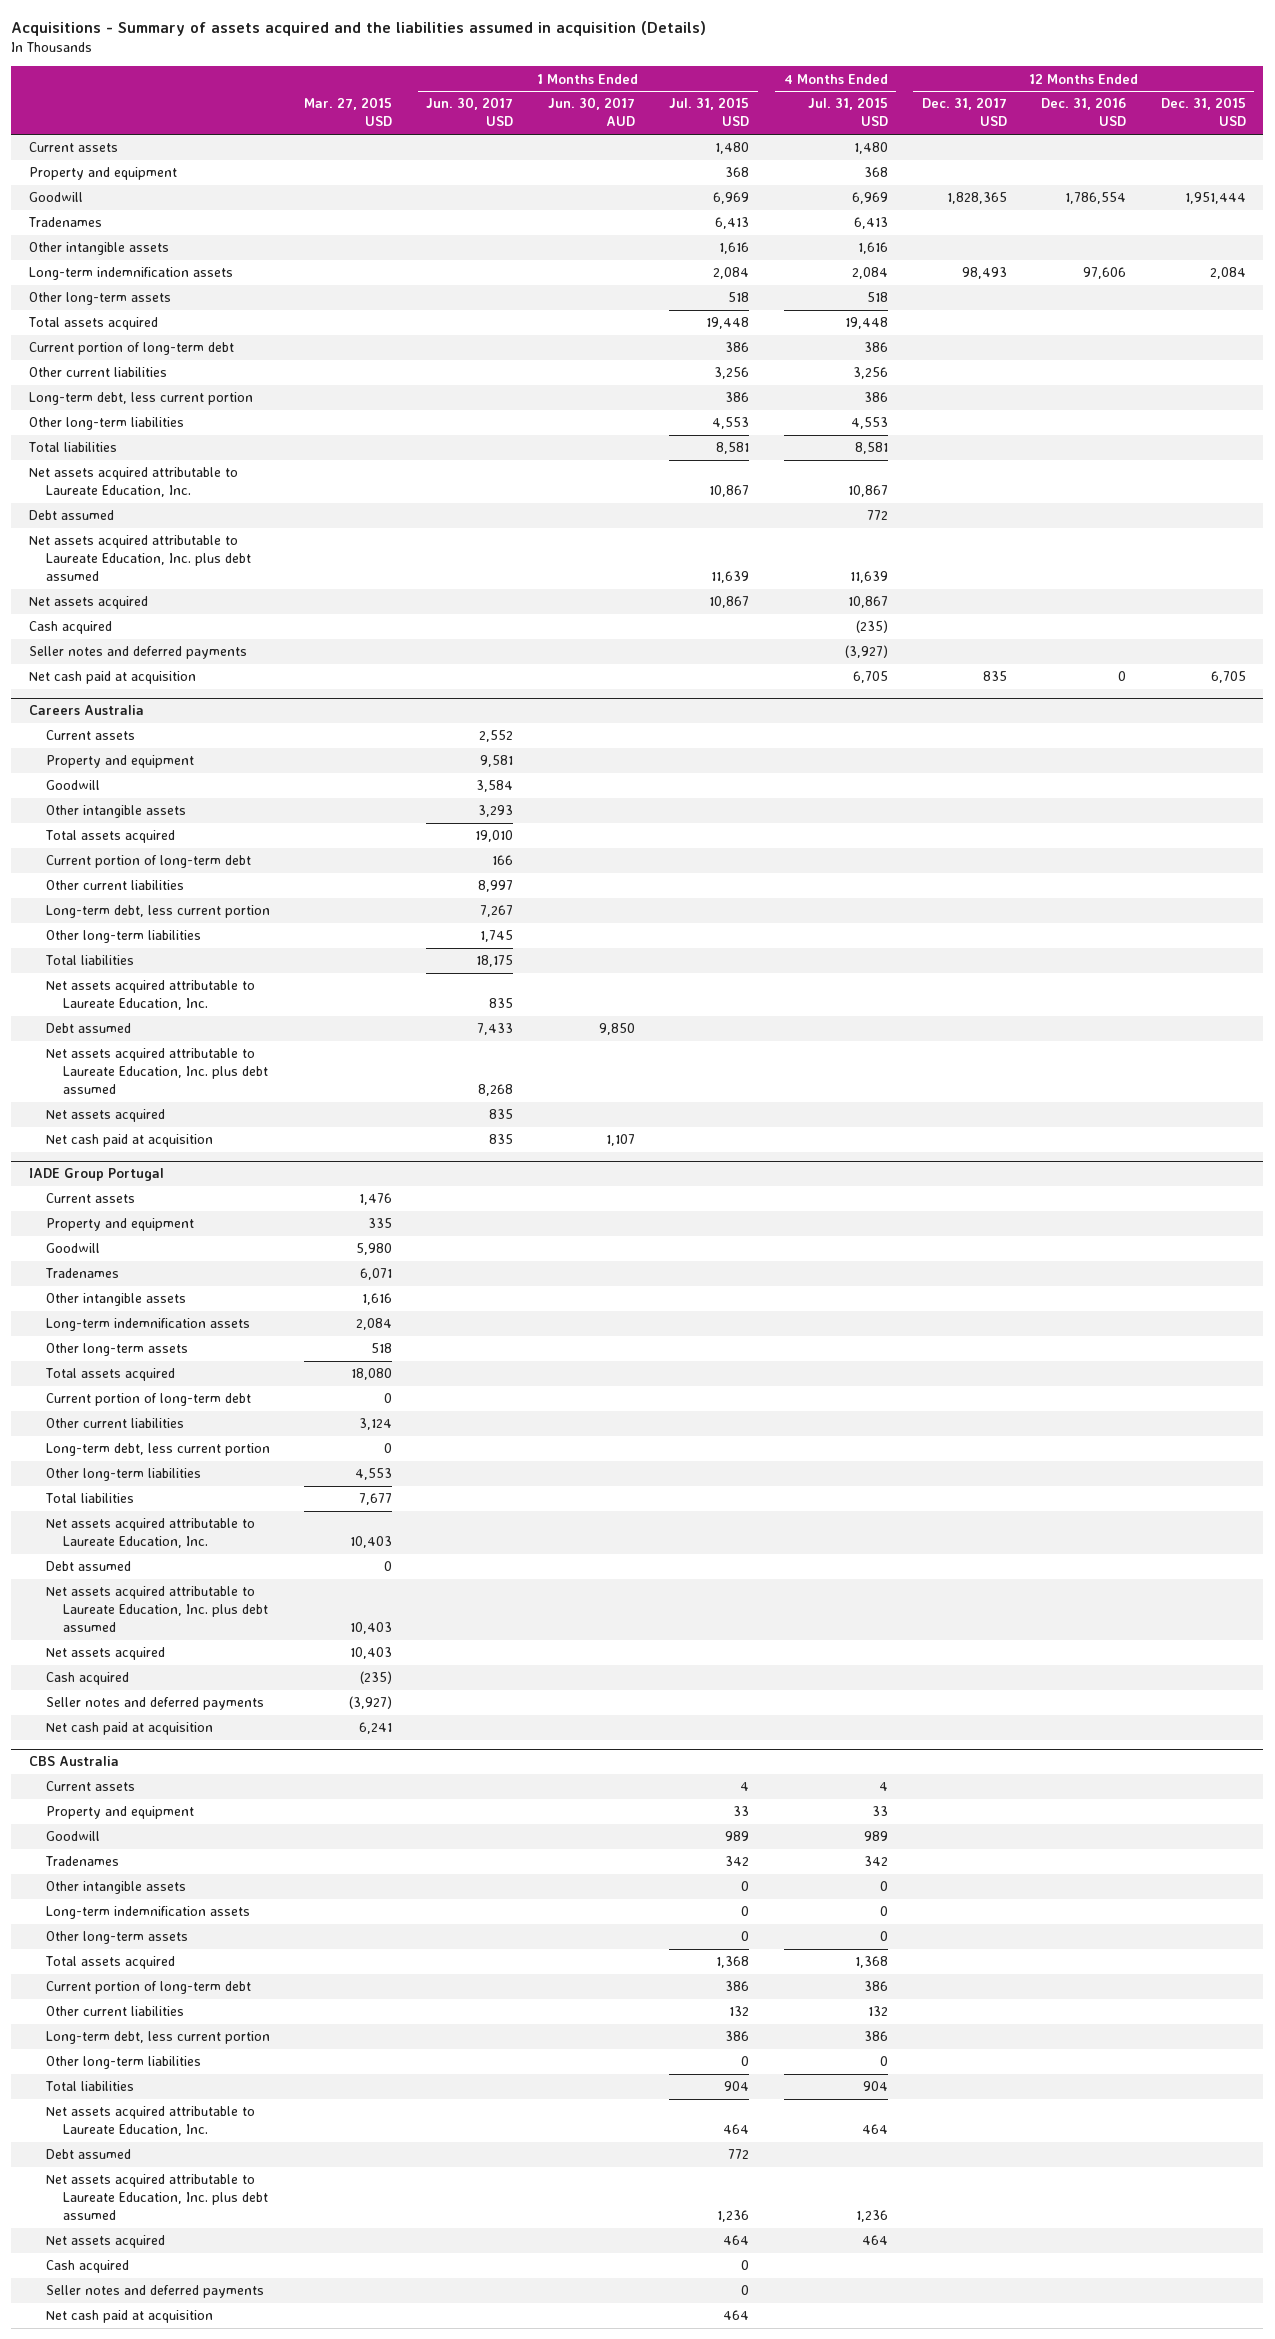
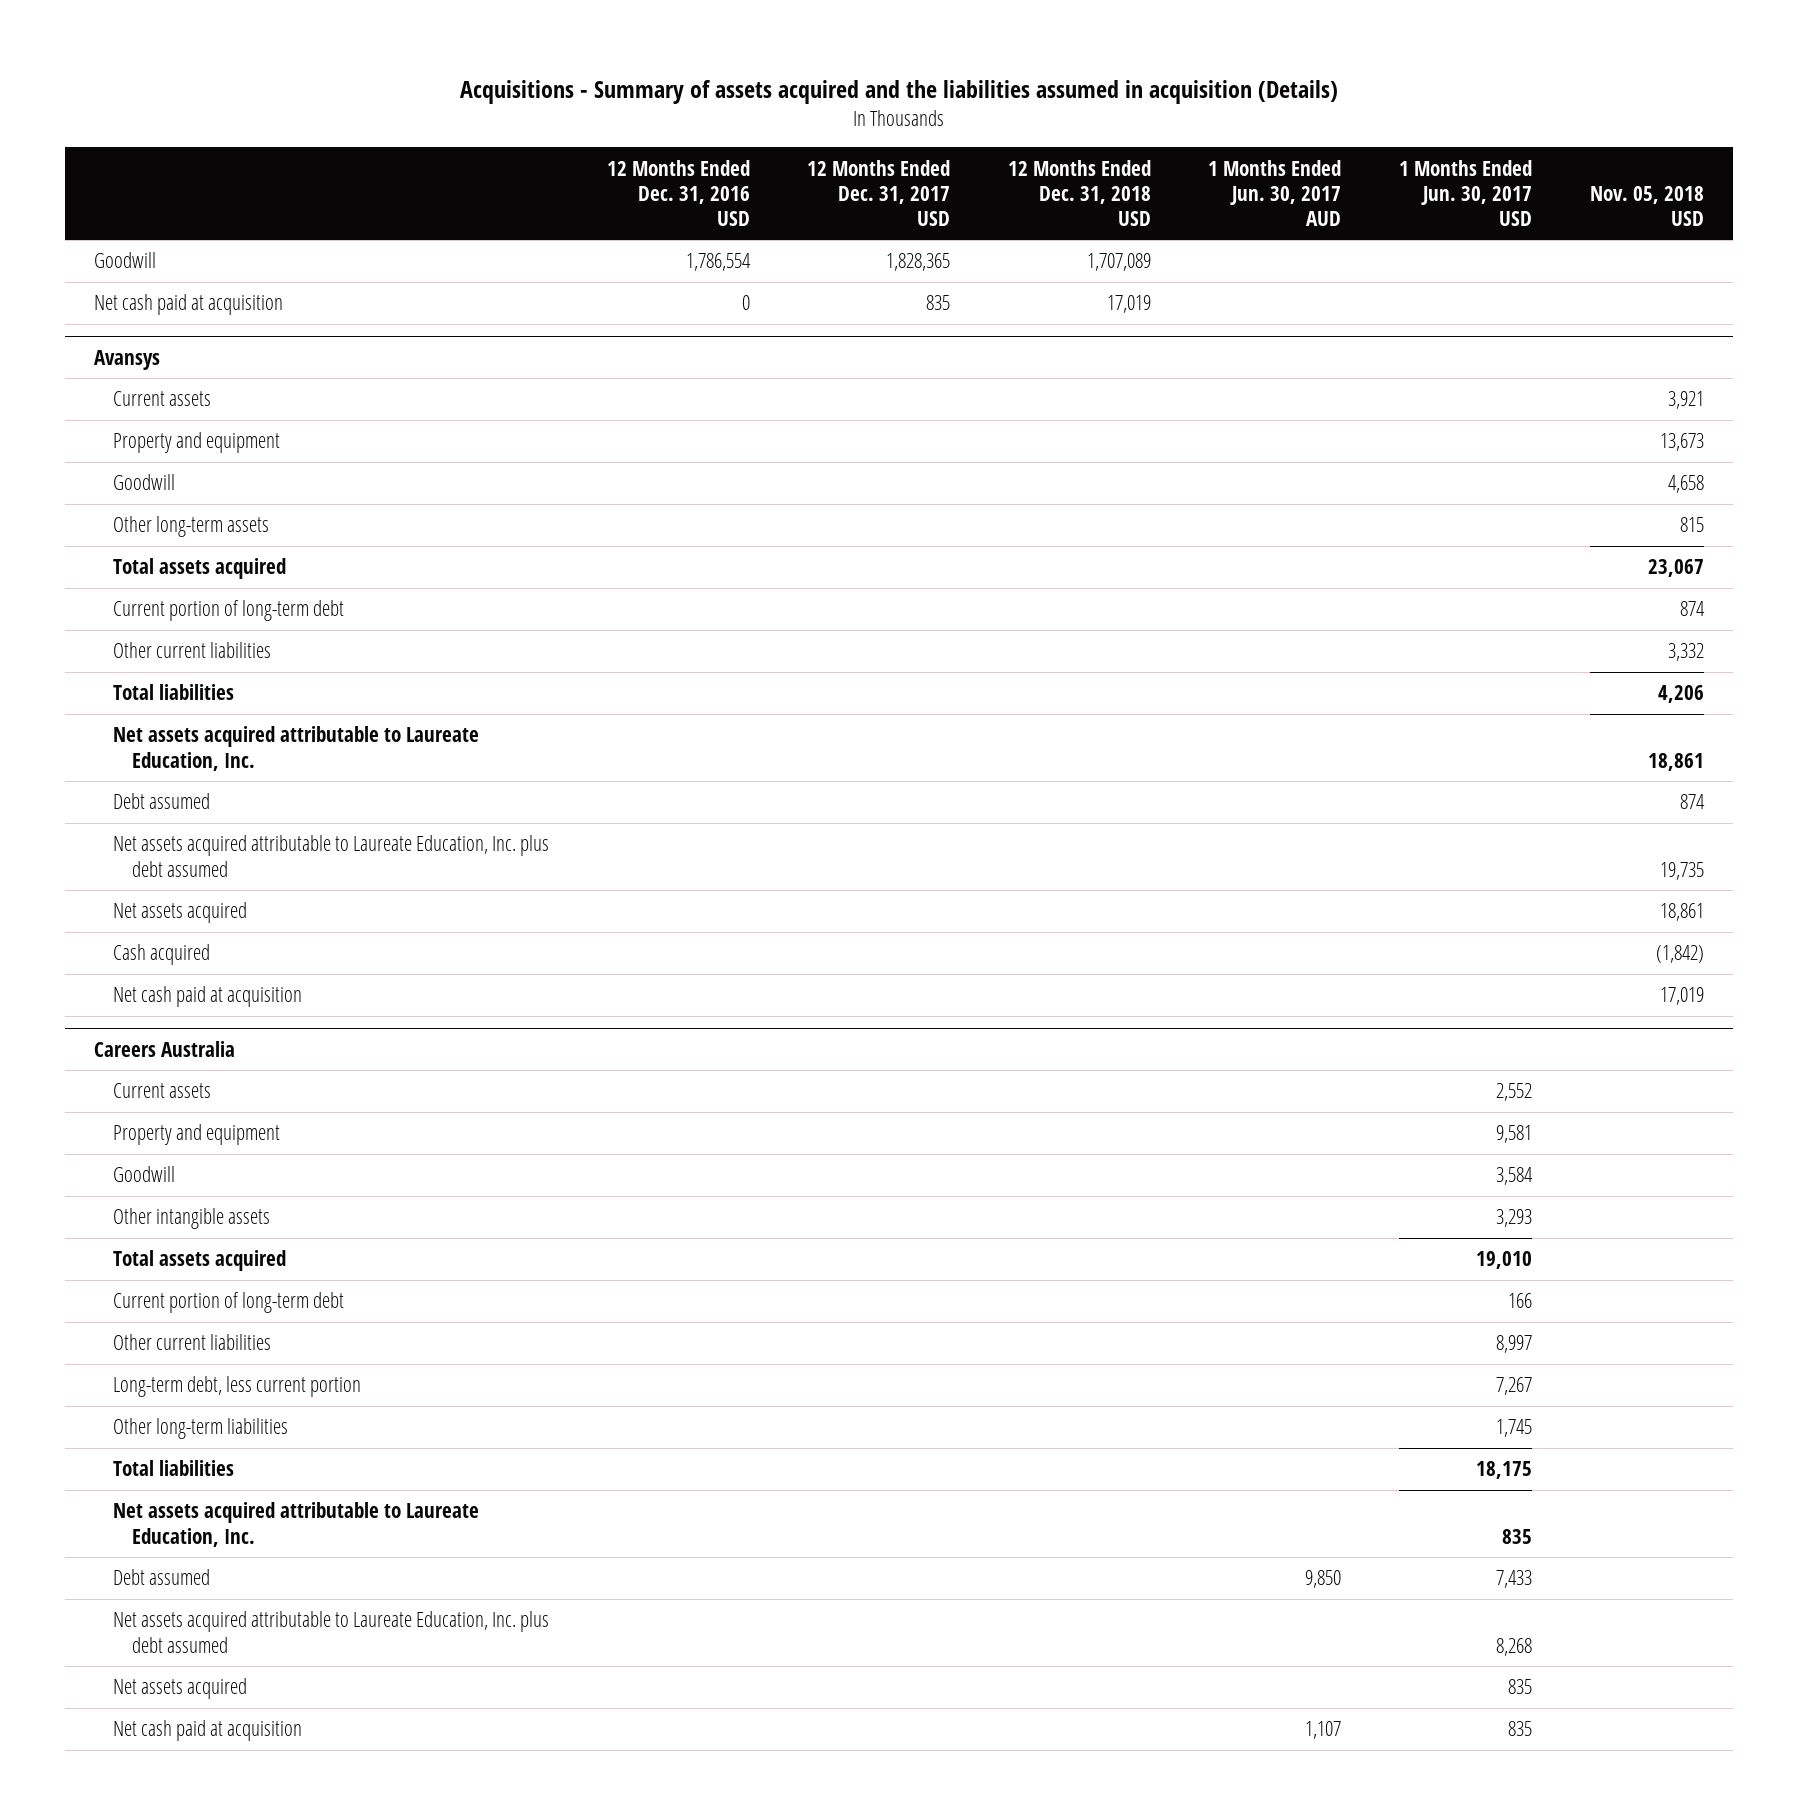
- | Mar. 27, 2015 USD | 1 Months Ended Jun. 30, 2017 USD | 1 Months Ended Jun. 30, 2017 AUD | 1 Months Ended Jul. 31, 2015 USD | 4 Months Ended Jul. 31, 2015 USD | 12 Months Ended Dec. 31, 2017 USD | 12 Months Ended Dec. 31, 2016 USD | 12 Months Ended Dec. 31, 2015 USD
+ | 12 Months Ended Dec. 31, 2016 USD | 12 Months Ended Dec. 31, 2017 USD | 12 Months Ended Dec. 31, 2018 USD | 1 Months Ended Jun. 30, 2017 AUD | 1 Months Ended Jun. 30, 2017 USD | Nov. 05, 2018 USD
- Current assets | | | | 1,480 | 1,480 | | |
- Property and equipment | | | | 368 | 368 | | |
- Tradenames | | | | 6,413 | 6,413 | | |
- Other intangible assets | | | | 1,616 | 1,616 | | |
- Long-term indemnification assets | | | | 2,084 | 2,084 | 98,493 | 97,606 | 2,084
- Other long-term assets | | | | 518 | 518 | | |
- Total assets acquired | | | | 19,448 | 19,448 | | |
- Current portion of long-term debt | | | | 386 | 386 | | |
- Other current liabilities | | | | 3,256 | 3,256 | | |
- Long-term debt, less current portion | | | | 386 | 386 | | |
- Other long-term liabilities | | | | 4,553 | 4,553 | | |
- Total liabilities | | | | 8,581 | 8,581 | | |
- Net assets acquired attributable to Laureate Education, Inc. | | | | 10,867 | 10,867 | | |
- Debt assumed | | | | | 772 | | |
- Net assets acquired attributable to Laureate Education, Inc. plus debt assumed | | | | 11,639 | 11,639 | | |
- Net assets acquired | | | | 10,867 | 10,867 | | |
- Cash acquired | | | | | (235) | | |
- Seller notes and deferred payments | | | | | (3,927) | | |
+ Avansys
+ Current assets | | | | | | 3,921
+ Property and equipment | | | | | | 13,673
+ Goodwill | | | | | | 4,658
+ Other long-term assets | | | | | | 815
+ Total assets acquired | | | | | | 23,067
+ Current portion of long-term debt | | | | | | 874
+ Other current liabilities | | | | | | 3,332
+ Total liabilities | | | | | | 4,206
+ Net assets acquired attributable to Laureate Education, Inc. | | | | | | 18,861
+ Debt assumed | | | | | | 874
+ Net assets acquired attributable to Laureate Education, Inc. plus debt assumed | | | | | | 19,735
+ Net assets acquired | | | | | | 18,861
+ Cash acquired | | | | | | (1,842)
+ Net cash paid at acquisition | | | | | | 17,019
- IADE Group Portugal
- Current assets | 1,476 | | | | | | |
- Property and equipment | 335 | | | | | | |
- Goodwill | 5,980 | | | | | | |
- Tradenames | 6,071 | | | | | | |
- Other intangible assets | 1,616 | | | | | | |
- Long-term indemnification assets | 2,084 | | | | | | |
- Other long-term assets | 518 | | | | | | |
- Total assets acquired | 18,080 | | | | | | |
- Current portion of long-term debt | 0 | | | | | | |
- Other current liabilities | 3,124 | | | | | | |
- Long-term debt, less current portion | 0 | | | | | | |
- Other long-term liabilities | 4,553 | | | | | | |
- Total liabilities | 7,677 | | | | | | |
- Net assets acquired attributable to Laureate Education, Inc. | 10,403 | | | | | | |
- Debt assumed | 0 | | | | | | |
- Net assets acquired attributable to Laureate Education, Inc. plus debt assumed | 10,403 | | | | | | |
- Net assets acquired | 10,403 | | | | | | |
- Cash acquired | (235) | | | | | | |
- Seller notes and deferred payments | (3,927) | | | | | | |
- Net cash paid at acquisition | 6,241 | | | | | | |
- CBS Australia
- Current assets | | | | 4 | 4 | | |
- Property and equipment | | | | 33 | 33 | | |
- Goodwill | | | | 989 | 989 | | |
- Tradenames | | | | 342 | 342 | | |
- Other intangible assets | | | | 0 | 0 | | |
- Long-term indemnification assets | | | | 0 | 0 | | |
- Other long-term assets | | | | 0 | 0 | | |
- Total assets acquired | | | | 1,368 | 1,368 | | |
- Current portion of long-term debt | | | | 386 | 386 | | |
- Other current liabilities | | | | 132 | 132 | | |
- Long-term debt, less current portion | | | | 386 | 386 | | |
- Other long-term liabilities | | | | 0 | 0 | | |
- Total liabilities | | | | 904 | 904 | | |
- Net assets acquired attributable to Laureate Education, Inc. | | | | 464 | 464 | | |
- Debt assumed | | | | 772 | | | |
- Net assets acquired attributable to Laureate Education, Inc. plus debt assumed | | | | 1,236 | 1,236 | | |
- Net assets acquired | | | | 464 | 464 | | |
- Cash acquired | | | | 0 | | | |
- Seller notes and deferred payments | | | | 0 | | | |
- Net cash paid at acquisition | | | | 464 | | | |

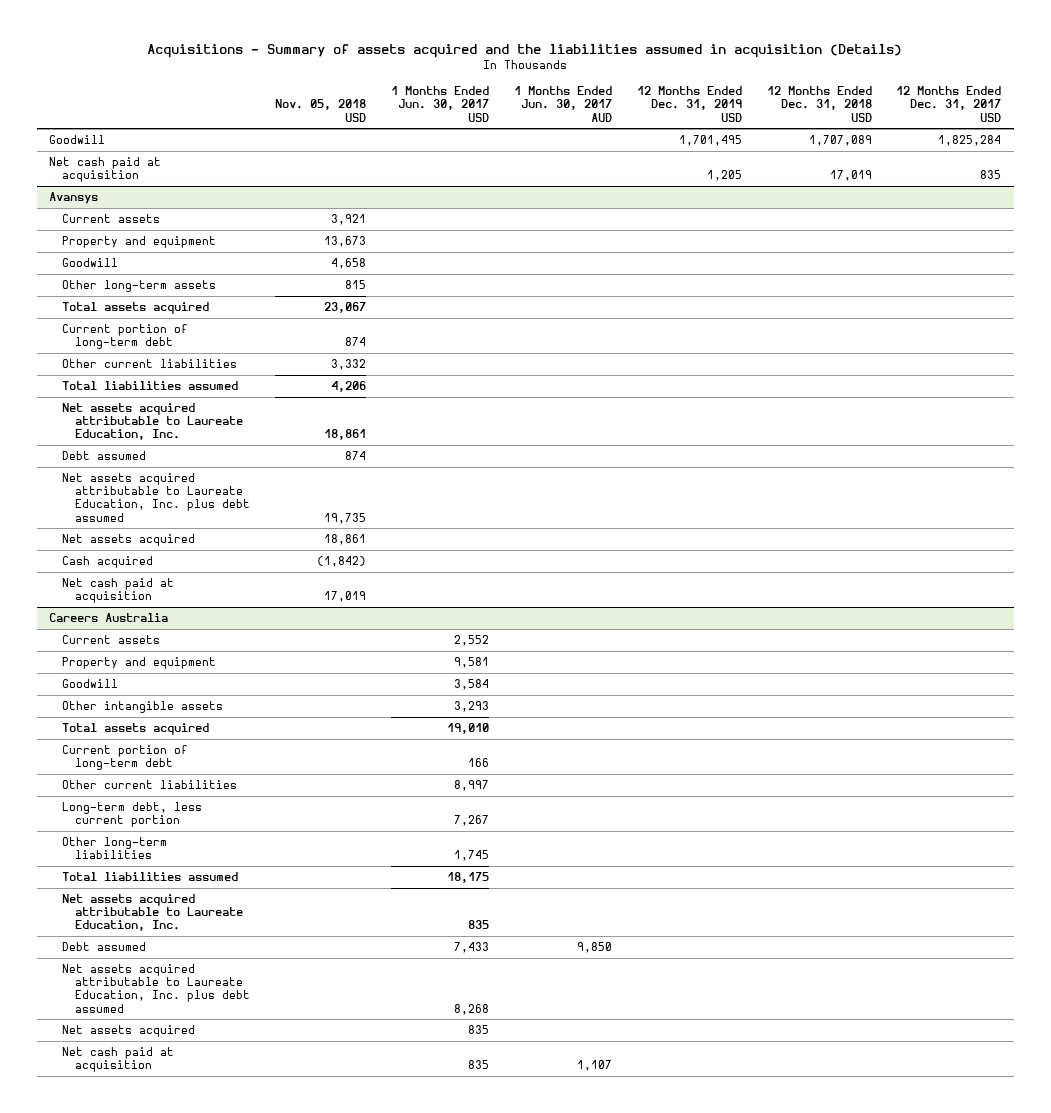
- | 12 Months Ended Dec. 31, 2016 USD | 12 Months Ended Dec. 31, 2017 USD | 12 Months Ended Dec. 31, 2018 USD | 1 Months Ended Jun. 30, 2017 AUD | 1 Months Ended Jun. 30, 2017 USD | Nov. 05, 2018 USD
+ | Nov. 05, 2018 USD | 1 Months Ended Jun. 30, 2017 USD | 1 Months Ended Jun. 30, 2017 AUD | 12 Months Ended Dec. 31, 2019 USD | 12 Months Ended Dec. 31, 2018 USD | 12 Months Ended Dec. 31, 2017 USD
- Goodwill | 1,786,554 | 1,828,365 | 1,707,089 | | |
+ Goodwill | | | | 1,701,495 | 1,707,089 | 1,825,284
@ Avansys
- Total liabilities | | | | | | 4,206
+ Total liabilities assumed | 4,206 | | | | |
@ Careers Australia
- Total liabilities | | | | | 18,175 |
+ Total liabilities assumed | | 18,175 | | | |

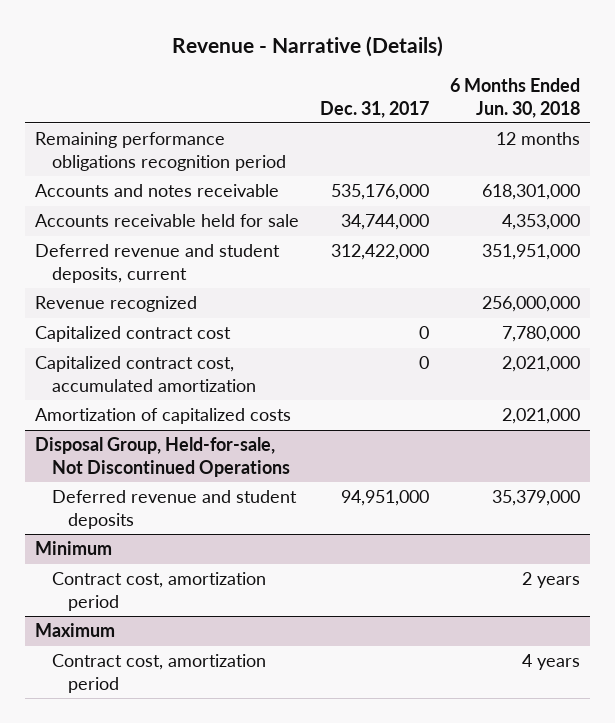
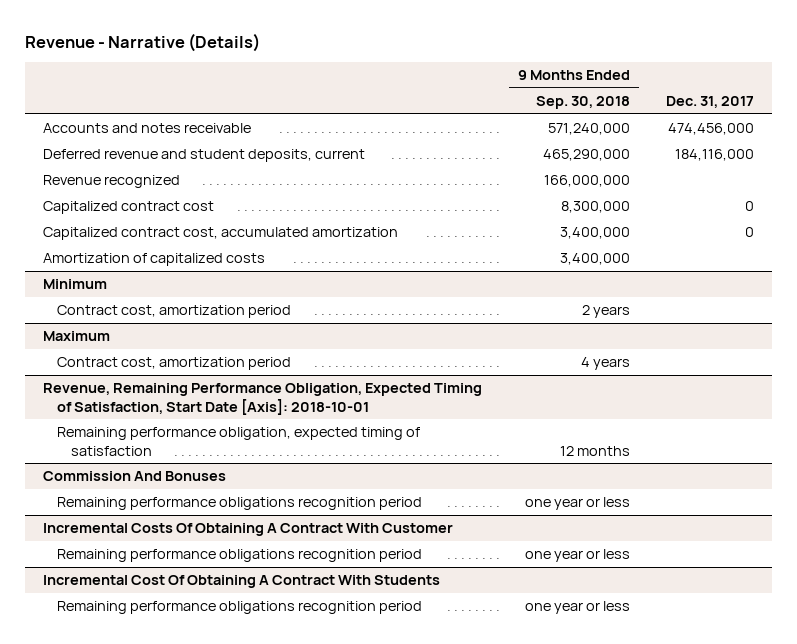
- | Dec. 31, 2017 | 6 Months Ended Jun. 30, 2018
+ | 9 Months Ended Sep. 30, 2018 | Dec. 31, 2017
- Remaining performance obligations recognition period | | 12 months
- Accounts and notes receivable | 535,176,000 | 618,301,000
- Accounts receivable held for sale | 34,744,000 | 4,353,000
- Deferred revenue and student deposits, current | 312,422,000 | 351,951,000
+ Accounts and notes receivable | 571,240,000 | 474,456,000
+ Deferred revenue and student deposits, current | 465,290,000 | 184,116,000
- Disposal Group, Held-for-sale, Not Discontinued Operations
- Deferred revenue and student deposits | 94,951,000 | 35,379,000
+ Revenue, Remaining Performance Obligation, Expected Timing of Satisfaction, Start Date [Axis]: 2018-10-01
+ Remaining performance obligation, expected timing of satisfaction | 12 months |
+ Commission And Bonuses
+ Remaining performance obligations recognition period | one year or less |
+ Incremental Costs Of Obtaining A Contract With Customer
+ Remaining performance obligations recognition period | one year or less |
+ Incremental Cost Of Obtaining A Contract With Students
+ Remaining performance obligations recognition period | one year or less |

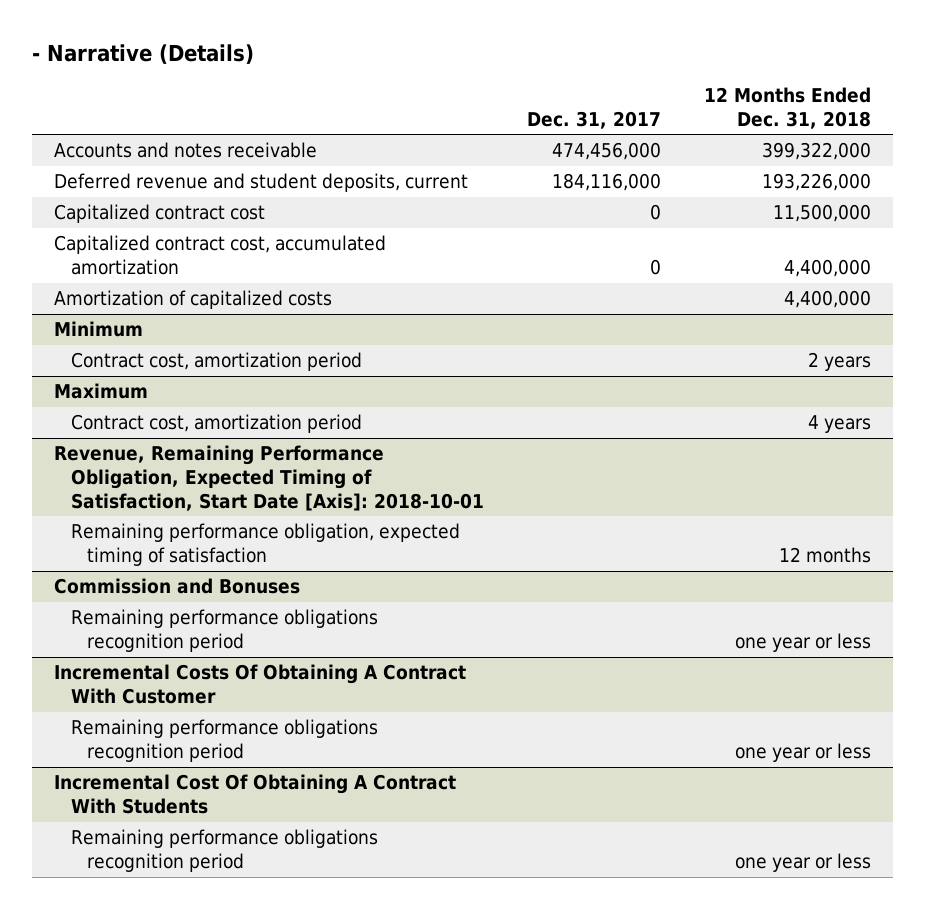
- Revenue - Narrative (Details)
+ - Narrative (Details)
- | 9 Months Ended Sep. 30, 2018 | Dec. 31, 2017
+ | Dec. 31, 2017 | 12 Months Ended Dec. 31, 2018
- Revenue recognized | 166,000,000 |
- Commission And Bonuses
+ Commission and Bonuses

